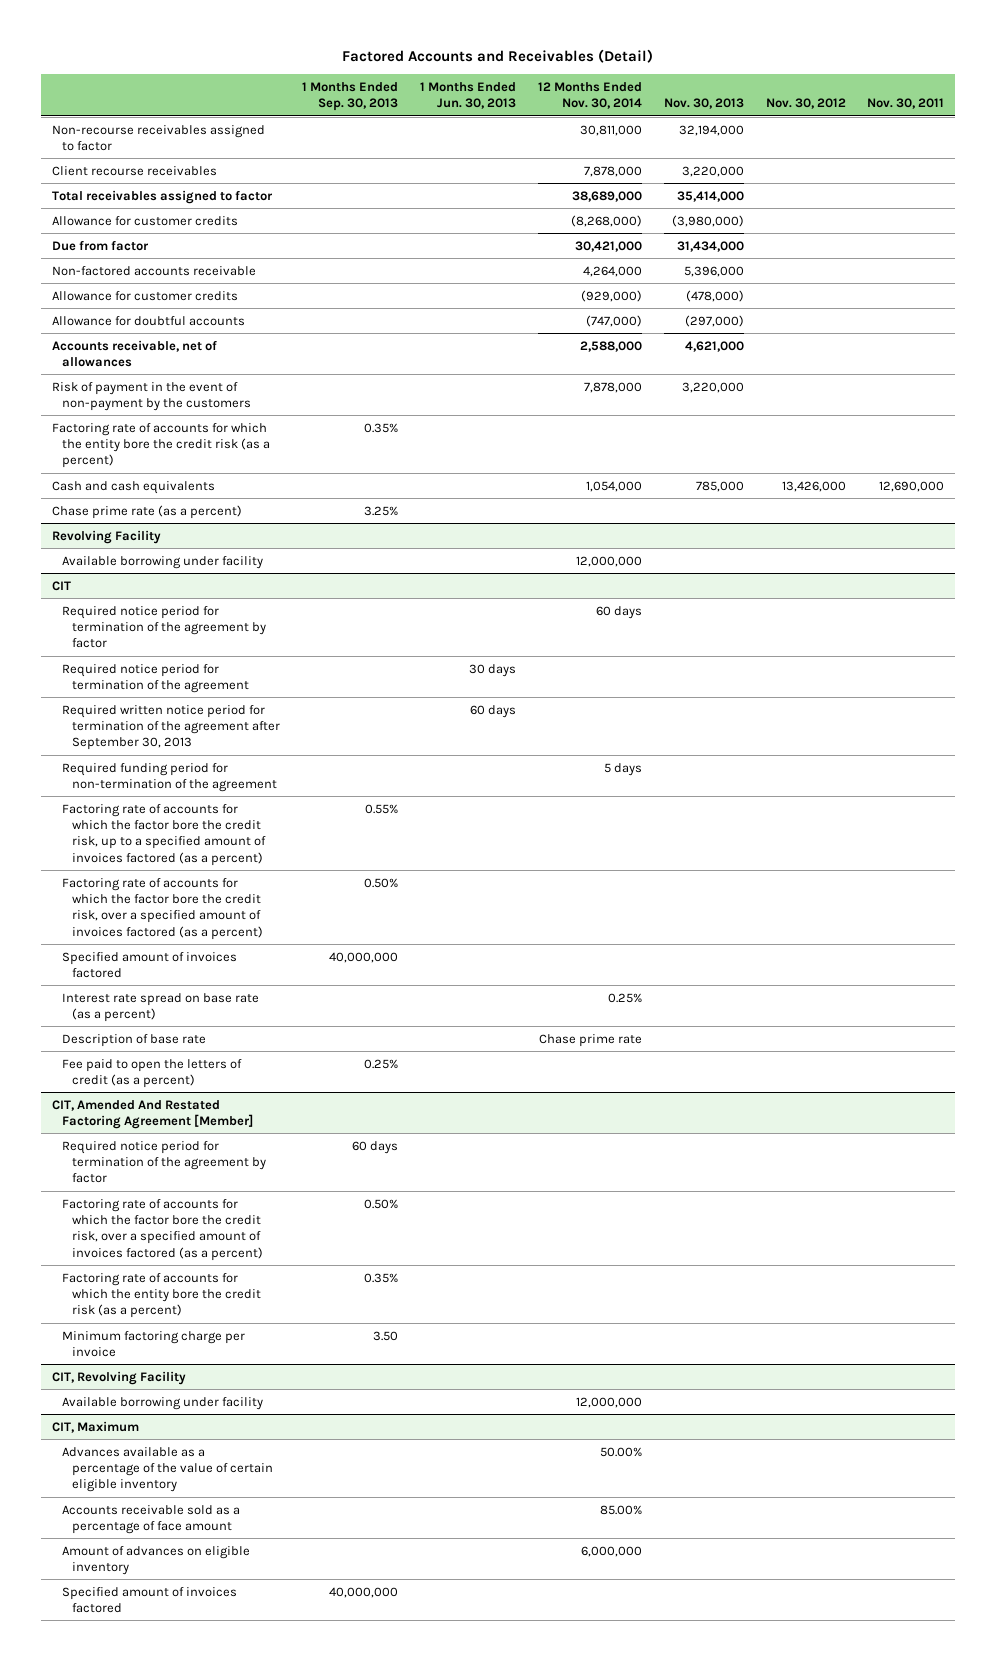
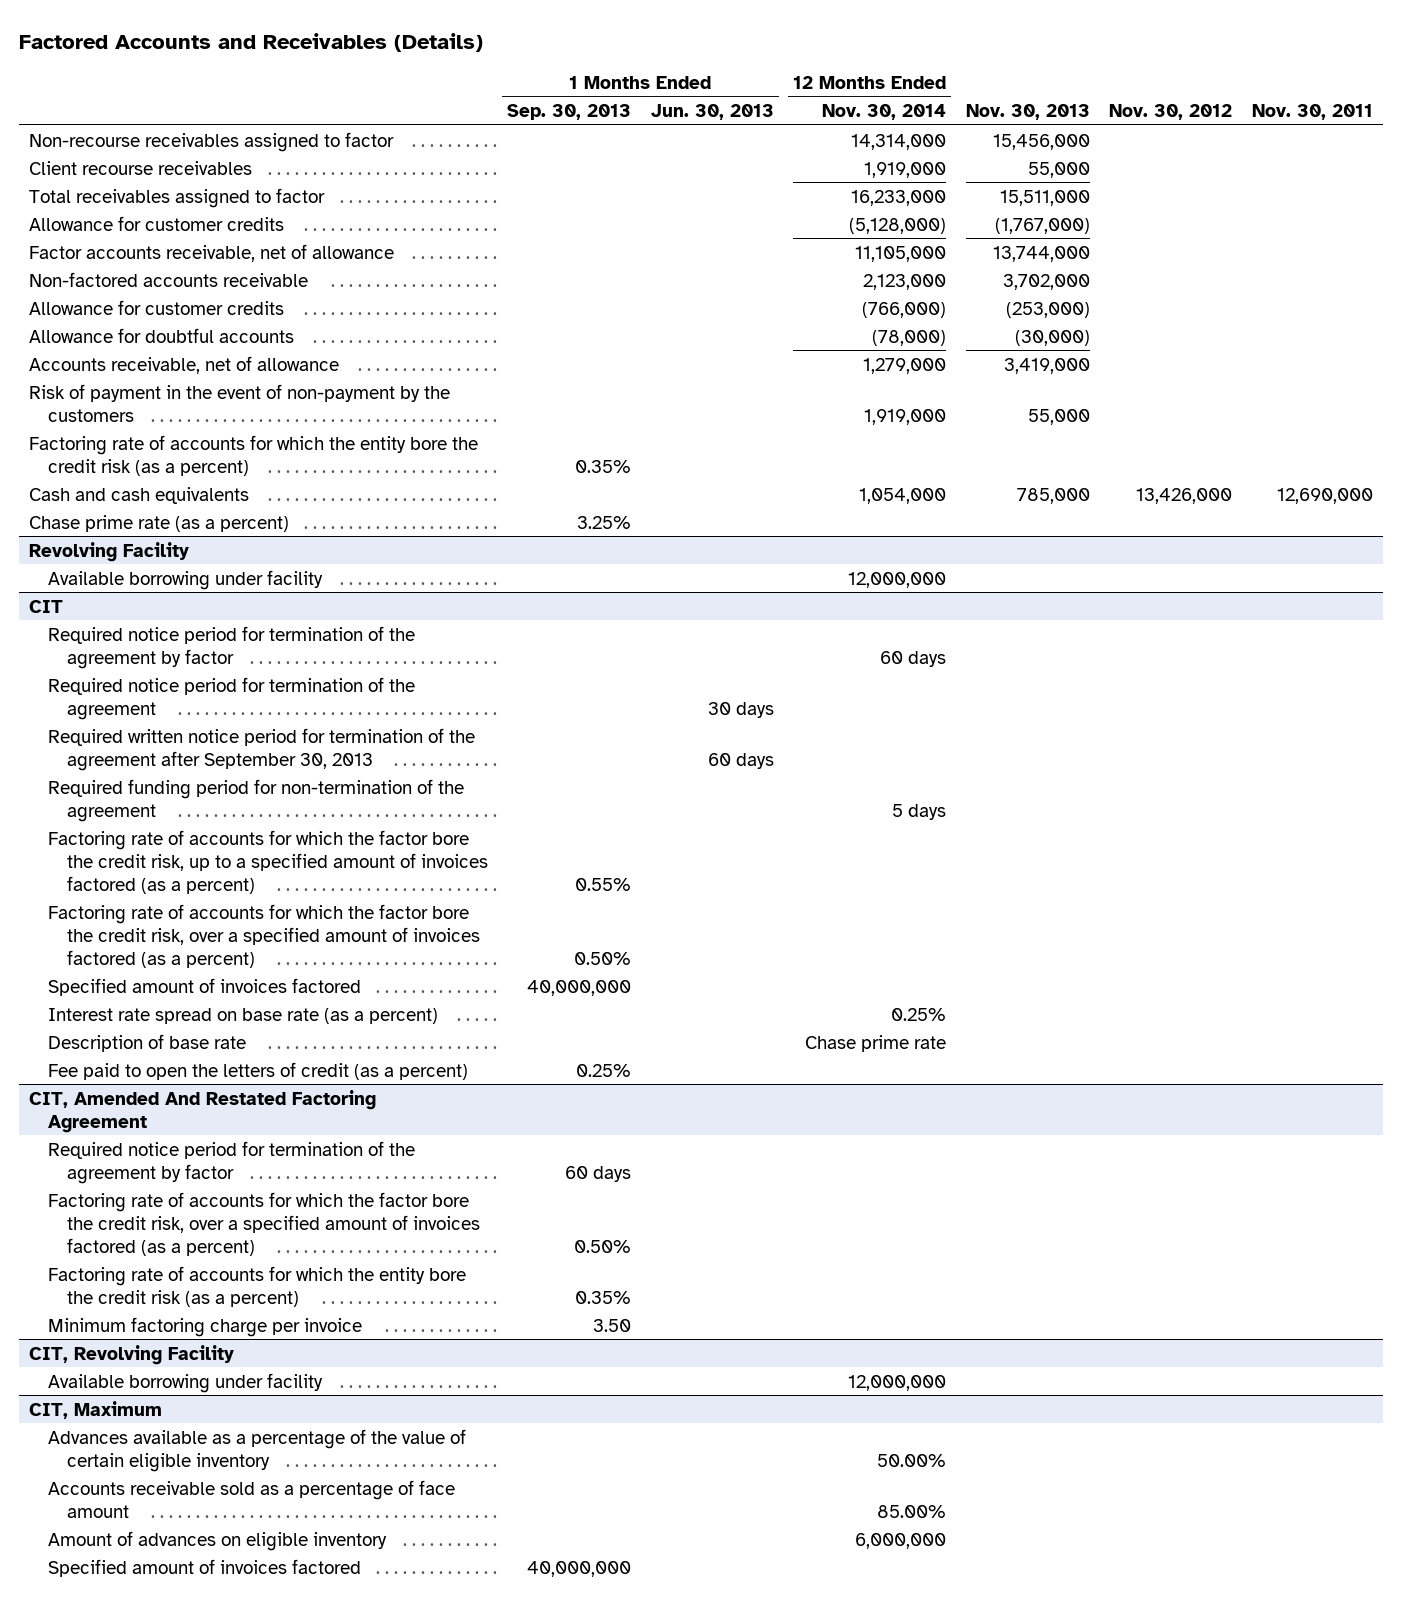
- Factored Accounts and Receivables (Detail)
+ Factored Accounts and Receivables (Details)
- Non-recourse receivables assigned to factor | | | 30,811,000 | 32,194,000 | |
- Client recourse receivables | | | 7,878,000 | 3,220,000 | |
- Total receivables assigned to factor | | | 38,689,000 | 35,414,000 | |
- Allowance for customer credits | | | (8,268,000) | (3,980,000) | |
- Due from factor | | | 30,421,000 | 31,434,000 | |
- Non-factored accounts receivable | | | 4,264,000 | 5,396,000 | |
- Allowance for customer credits | | | (929,000) | (478,000) | |
- Allowance for doubtful accounts | | | (747,000) | (297,000) | |
- Accounts receivable, net of allowances | | | 2,588,000 | 4,621,000 | |
- Risk of payment in the event of non-payment by the customers | | | 7,878,000 | 3,220,000 | |
+ Non-recourse receivables assigned to factor | | | 14,314,000 | 15,456,000 | |
+ Client recourse receivables | | | 1,919,000 | 55,000 | |
+ Total receivables assigned to factor | | | 16,233,000 | 15,511,000 | |
+ Allowance for customer credits | | | (5,128,000) | (1,767,000) | |
+ Factor accounts receivable, net of allowance | | | 11,105,000 | 13,744,000 | |
+ Non-factored accounts receivable | | | 2,123,000 | 3,702,000 | |
+ Allowance for customer credits | | | (766,000) | (253,000) | |
+ Allowance for doubtful accounts | | | (78,000) | (30,000) | |
+ Accounts receivable, net of allowance | | | 1,279,000 | 3,419,000 | |
+ Risk of payment in the event of non-payment by the customers | | | 1,919,000 | 55,000 | |
- CIT, Amended And Restated Factoring Agreement [Member]
+ CIT, Amended And Restated Factoring Agreement

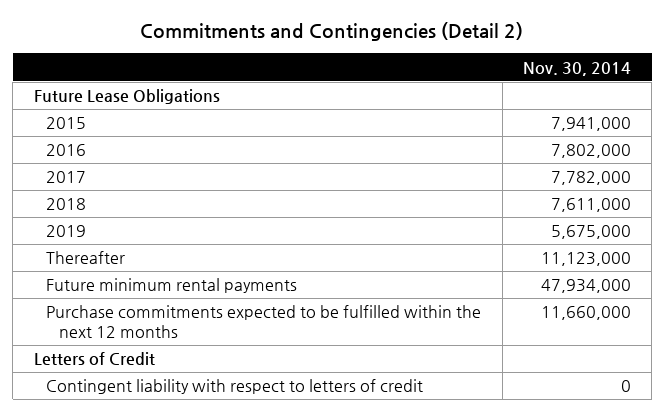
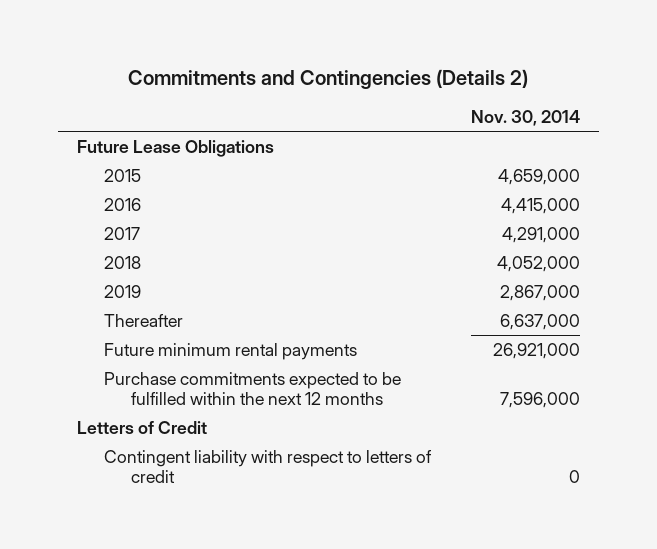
- Commitments and Contingencies (Detail 2)
+ Commitments and Contingencies (Details 2)
- 2015 | 7,941,000
- 2016 | 7,802,000
- 2017 | 7,782,000
- 2018 | 7,611,000
- 2019 | 5,675,000
- Thereafter | 11,123,000
- Future minimum rental payments | 47,934,000
- Purchase commitments expected to be fulfilled within the next 12 months | 11,660,000
+ 2015 | 4,659,000
+ 2016 | 4,415,000
+ 2017 | 4,291,000
+ 2018 | 4,052,000
+ 2019 | 2,867,000
+ Thereafter | 6,637,000
+ Future minimum rental payments | 26,921,000
+ Purchase commitments expected to be fulfilled within the next 12 months | 7,596,000

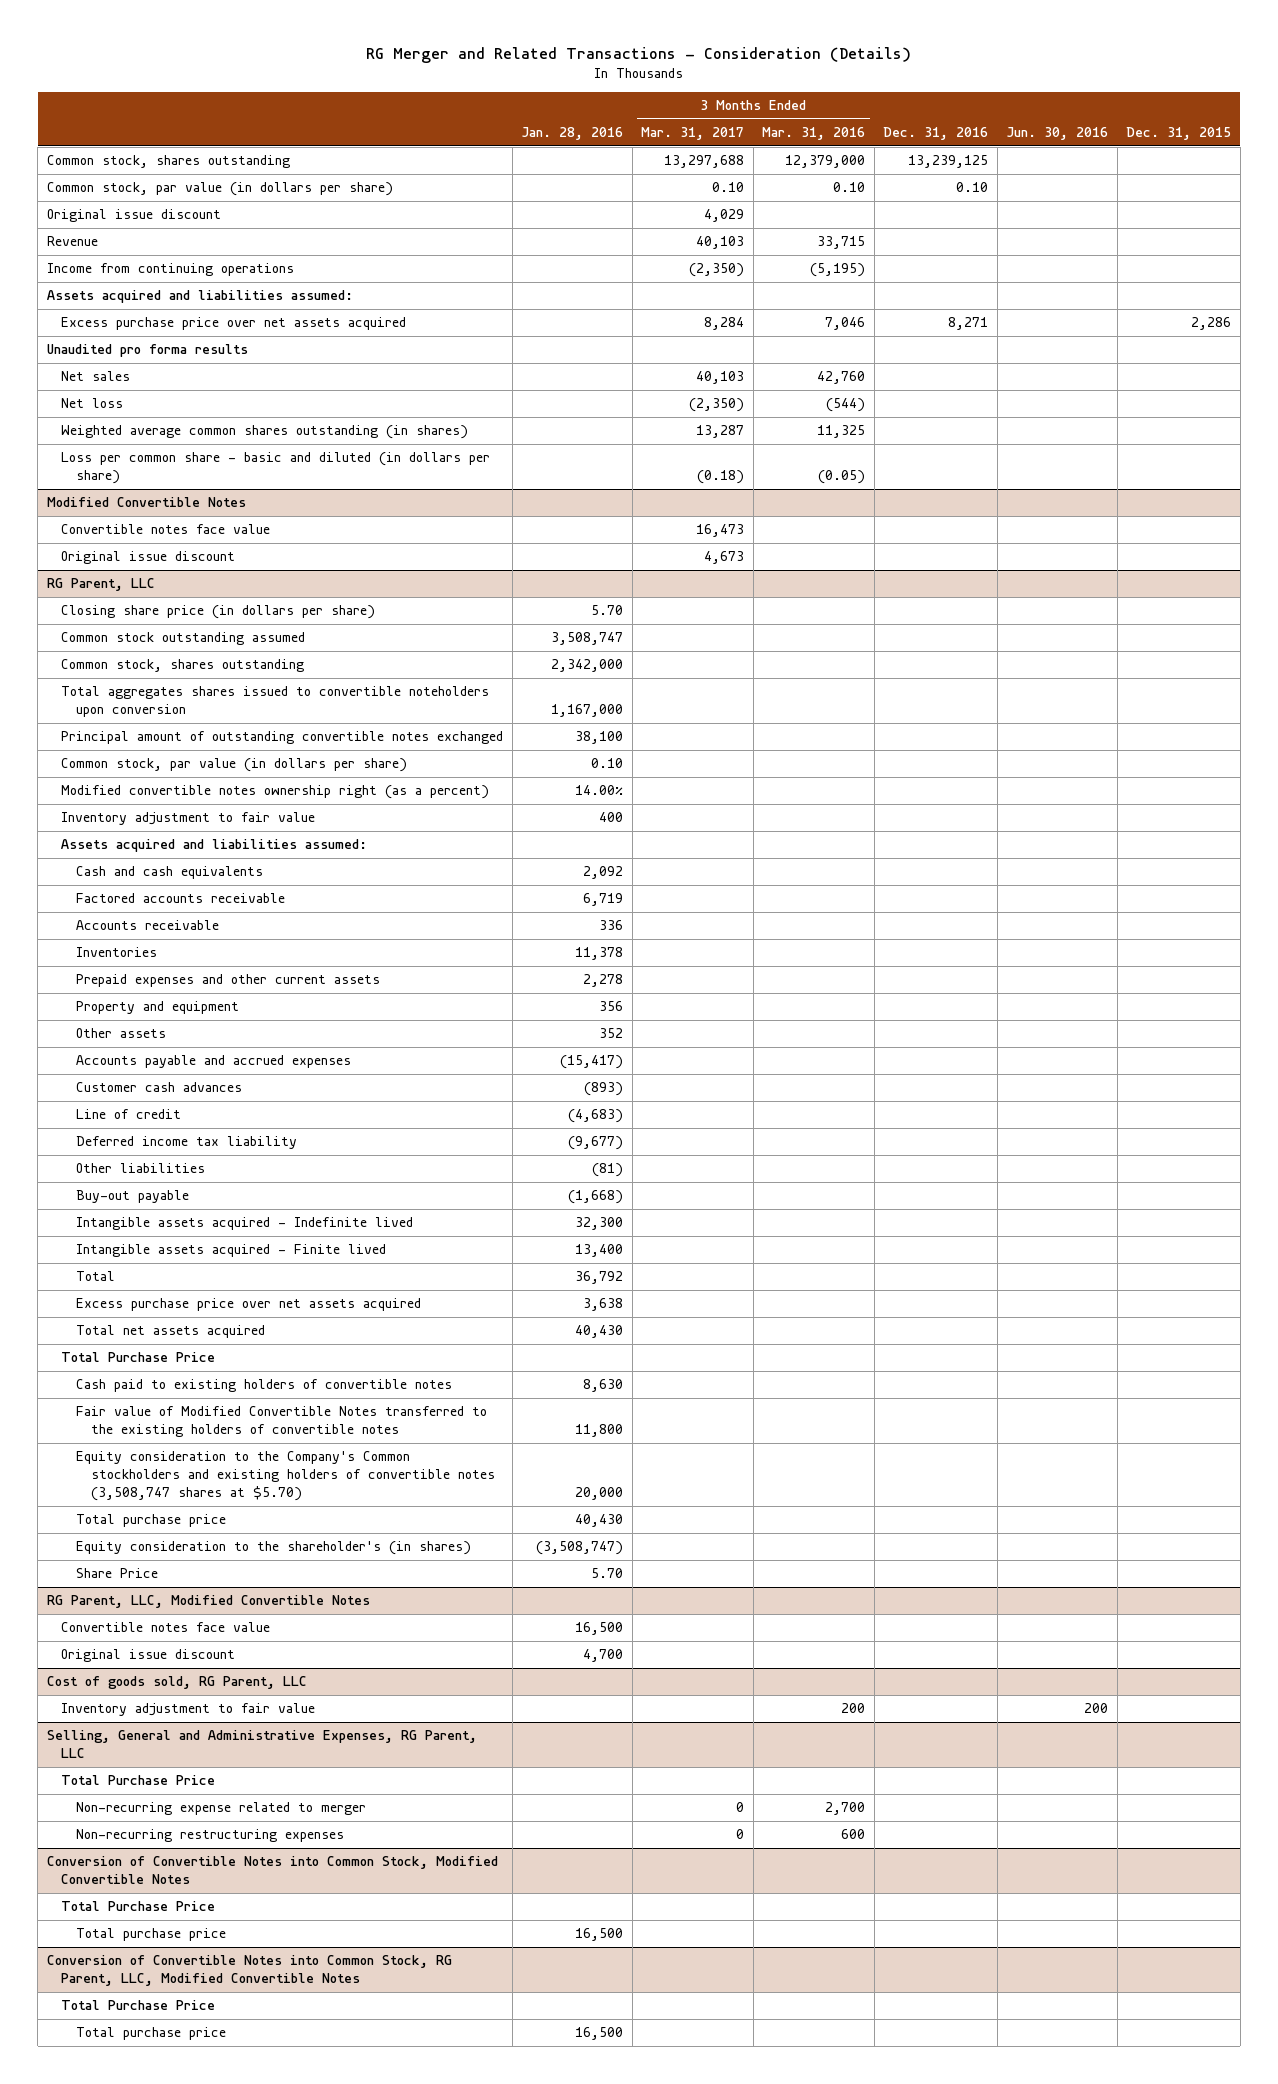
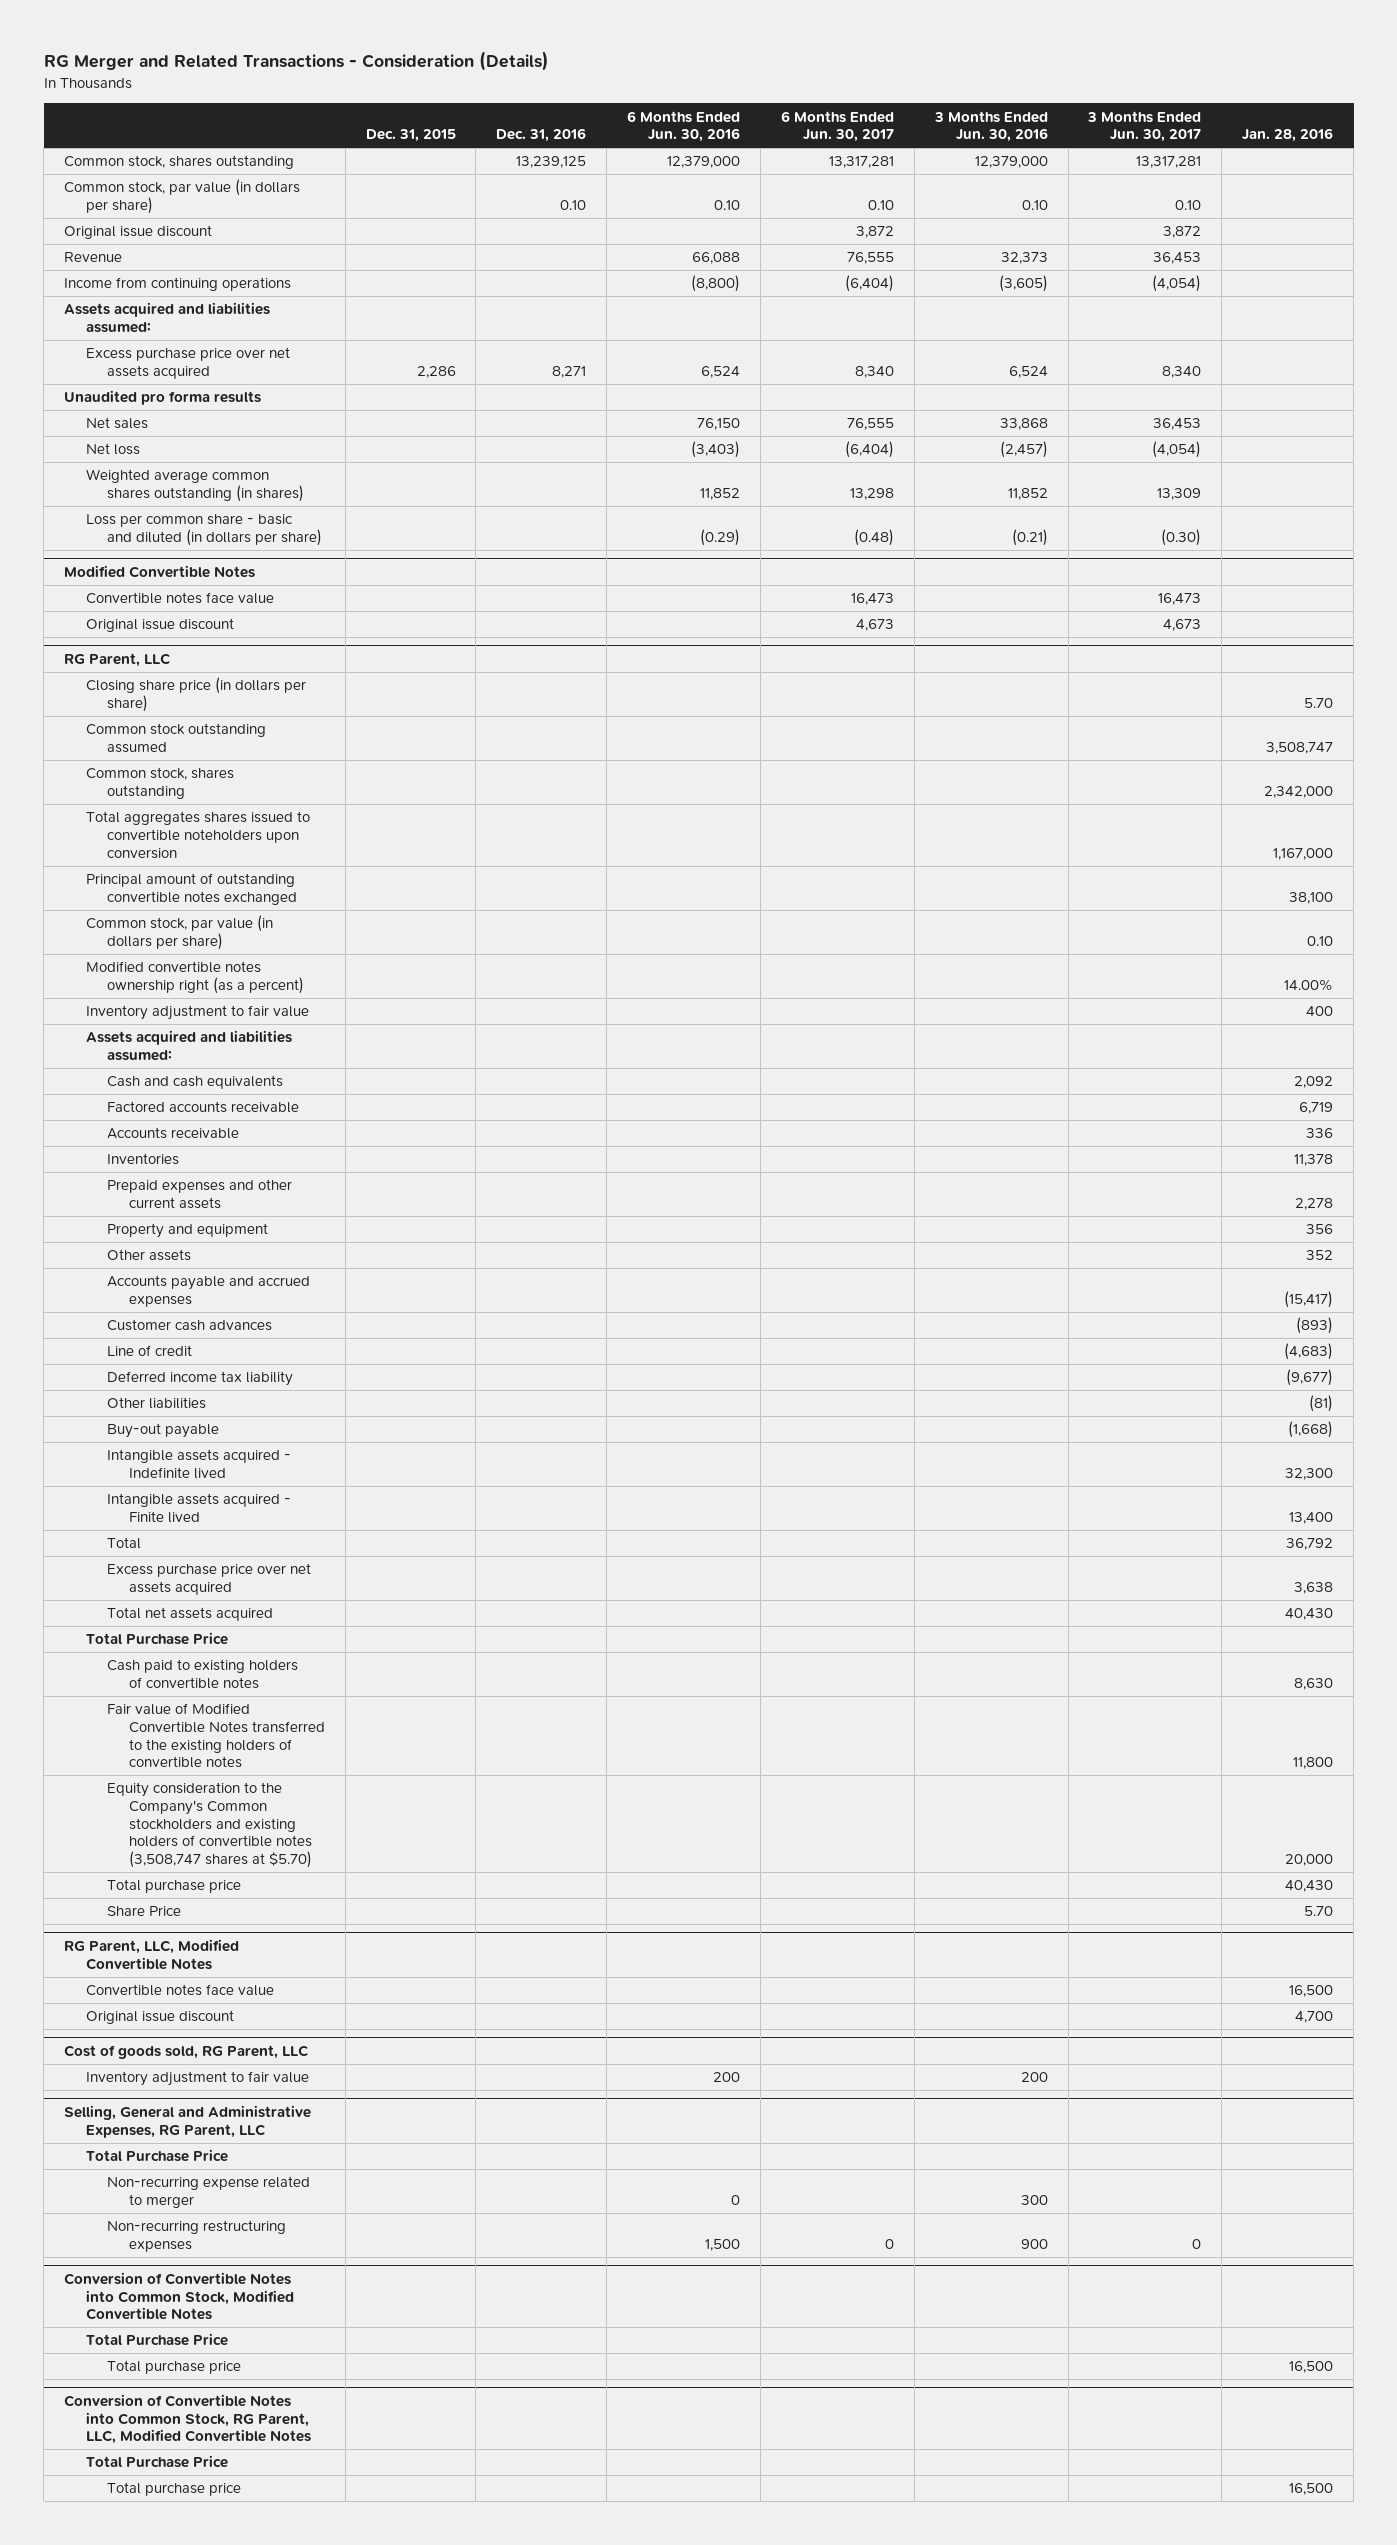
- | Jan. 28, 2016 | 3 Months Ended Mar. 31, 2017 | 3 Months Ended Mar. 31, 2016 | Dec. 31, 2016 | Jun. 30, 2016 | Dec. 31, 2015
+ | Dec. 31, 2015 | Dec. 31, 2016 | 6 Months Ended Jun. 30, 2016 | 6 Months Ended Jun. 30, 2017 | 3 Months Ended Jun. 30, 2016 | 3 Months Ended Jun. 30, 2017 | Jan. 28, 2016
@ RG Parent, LLC
- Equity consideration to the shareholder's (in shares) | (3,508,747) | | | | |

